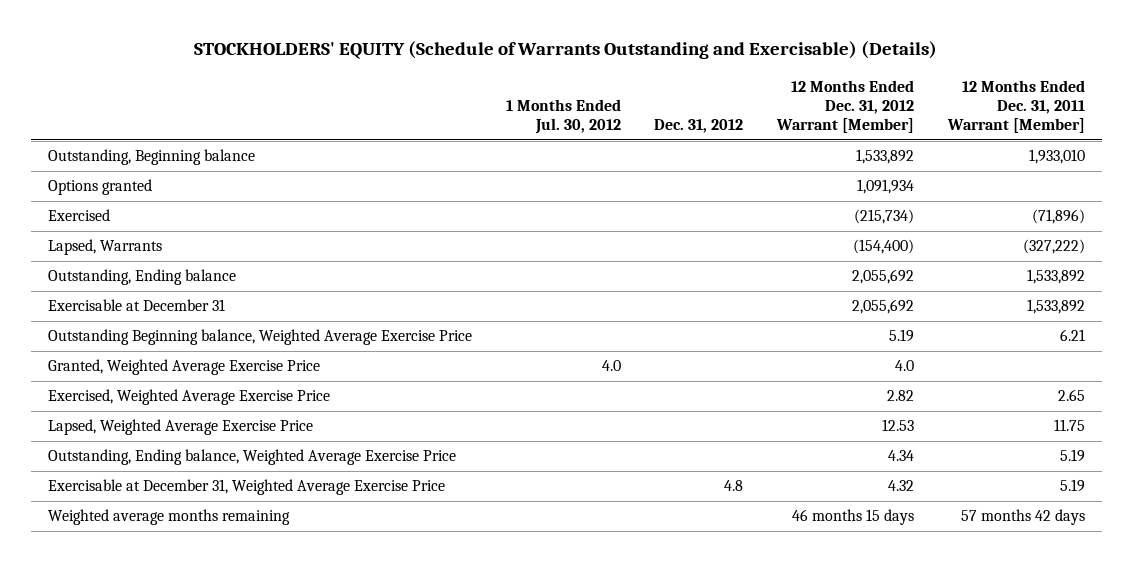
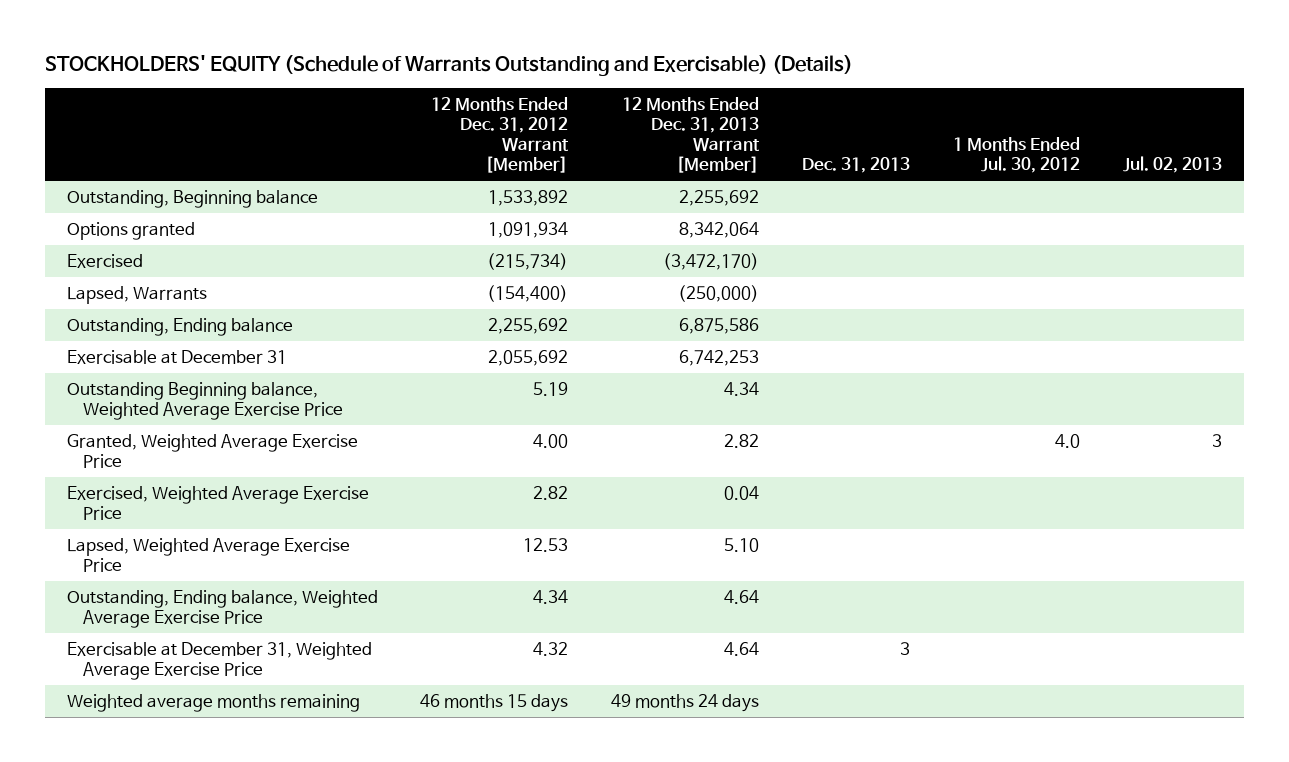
- | 1 Months Ended Jul. 30, 2012 | Dec. 31, 2012 | 12 Months Ended Dec. 31, 2012 Warrant [Member] | 12 Months Ended Dec. 31, 2011 Warrant [Member]
+ | 12 Months Ended Dec. 31, 2012 Warrant [Member] | 12 Months Ended Dec. 31, 2013 Warrant [Member] | Dec. 31, 2013 | 1 Months Ended Jul. 30, 2012 | Jul. 02, 2013
- Outstanding, Ending balance | | | 2,055,692 | 1,533,892
+ Outstanding, Ending balance | 2,255,692 | 6,875,586 | | |
- Granted, Weighted Average Exercise Price | 4.0 | | 4.0 |
+ Granted, Weighted Average Exercise Price | 4.00 | 2.82 | | 4.0 | 3

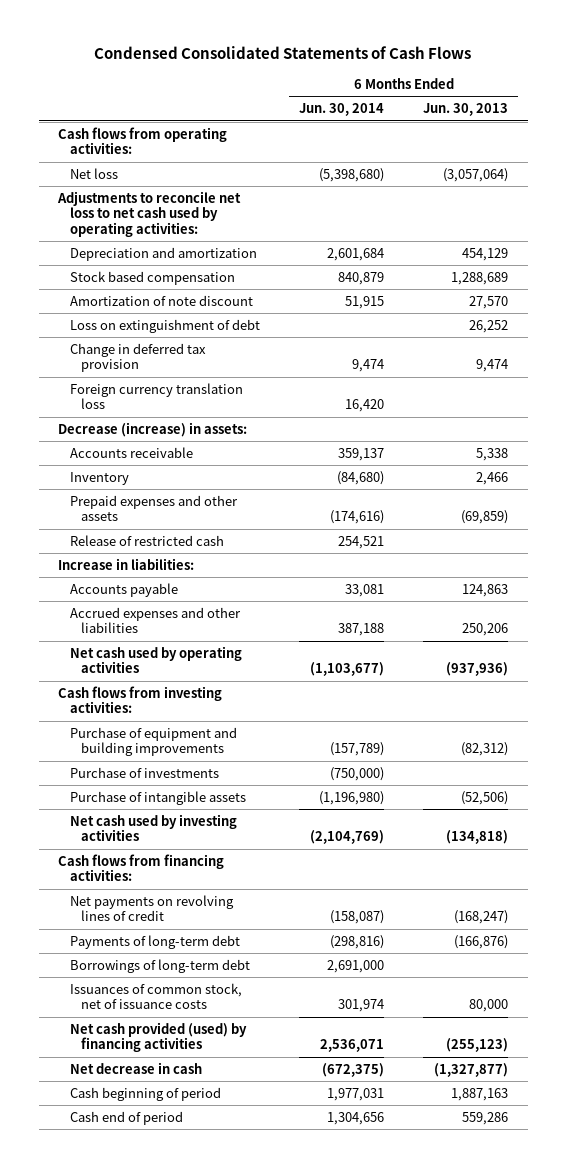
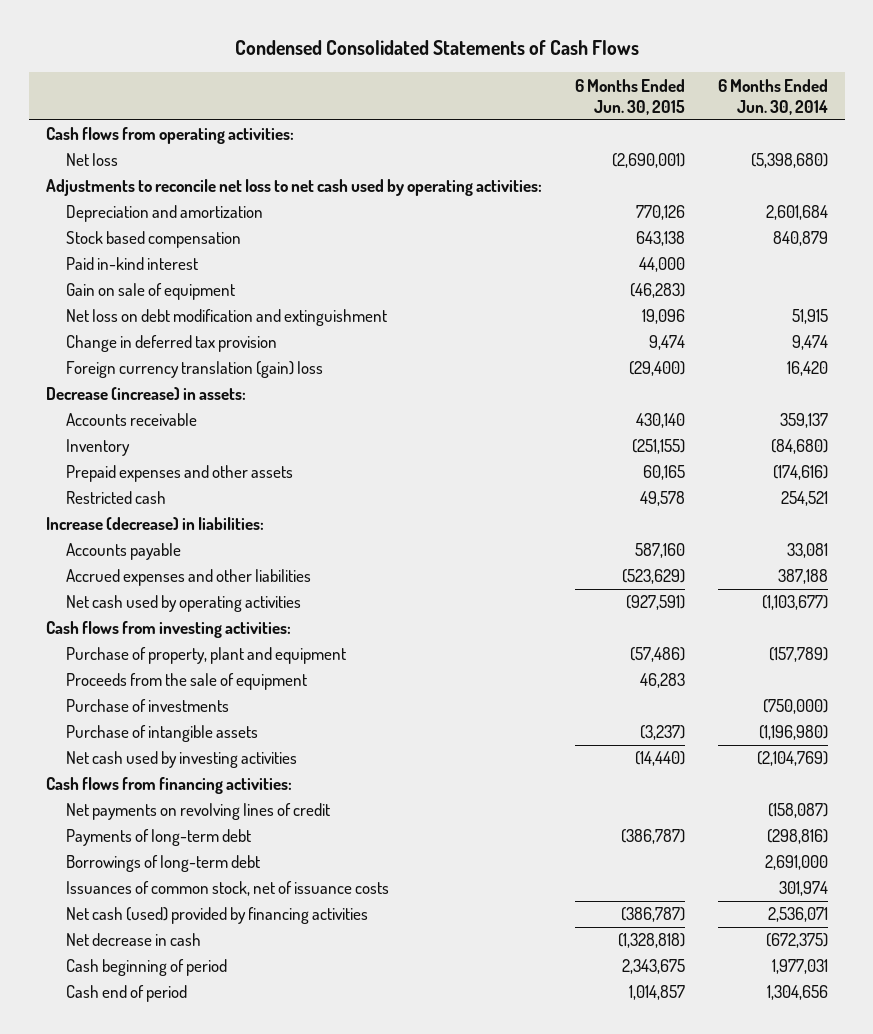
- | 6 Months Ended Jun. 30, 2014 | 6 Months Ended Jun. 30, 2013
+ | 6 Months Ended Jun. 30, 2015 | 6 Months Ended Jun. 30, 2014
- Amortization of note discount | 51,915 | 27,570
- Loss on extinguishment of debt | | 26,252
+ Paid in-kind interest | 44,000 |
+ Gain on sale of equipment | (46,283) |
+ Net loss on debt modification and extinguishment | 19,096 | 51,915
- Foreign currency translation loss | 16,420 |
+ Foreign currency translation (gain) loss | (29,400) | 16,420
- Release of restricted cash | 254,521 |
- Increase in liabilities:
+ Restricted cash | 49,578 | 254,521
+ Increase (decrease) in liabilities:
- Purchase of equipment and building improvements | (157,789) | (82,312)
+ Purchase of property, plant and equipment | (57,486) | (157,789)
+ Proceeds from the sale of equipment | 46,283 |
- Net cash provided (used) by financing activities | 2,536,071 | (255,123)
+ Net cash (used) provided by financing activities | (386,787) | 2,536,071

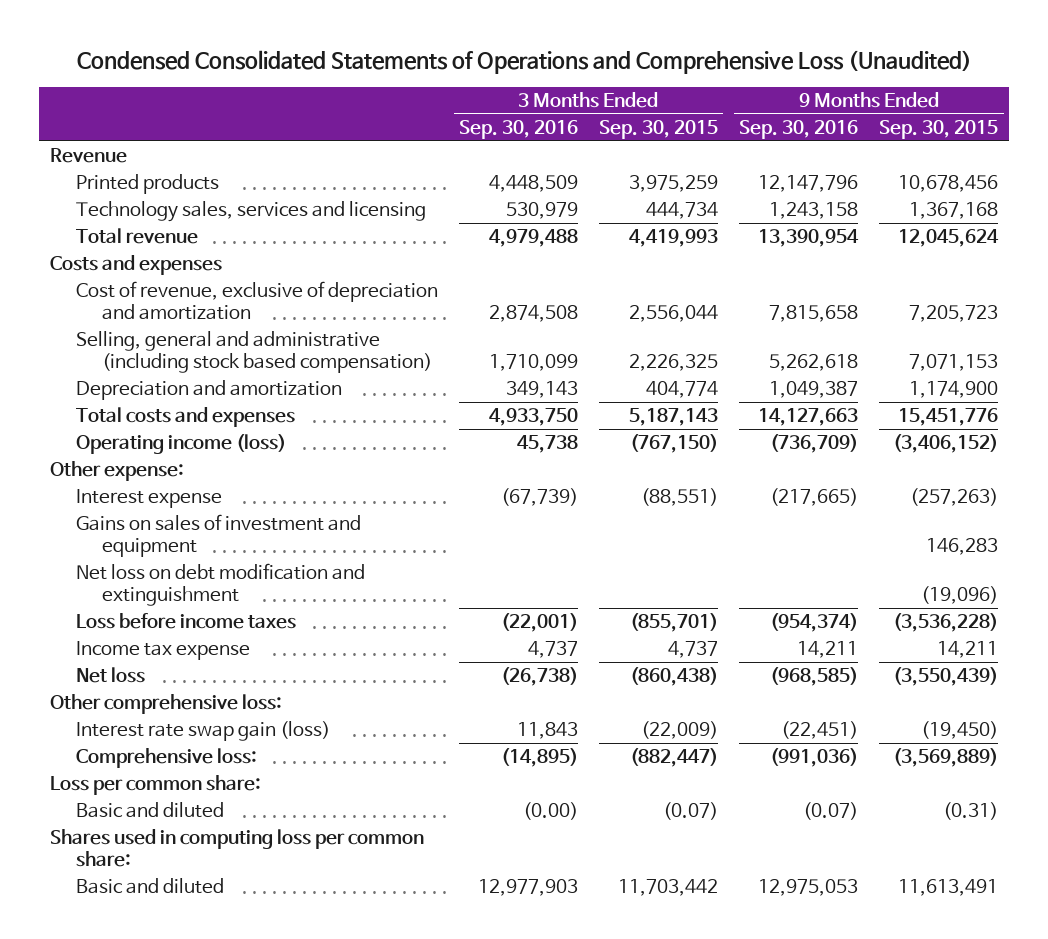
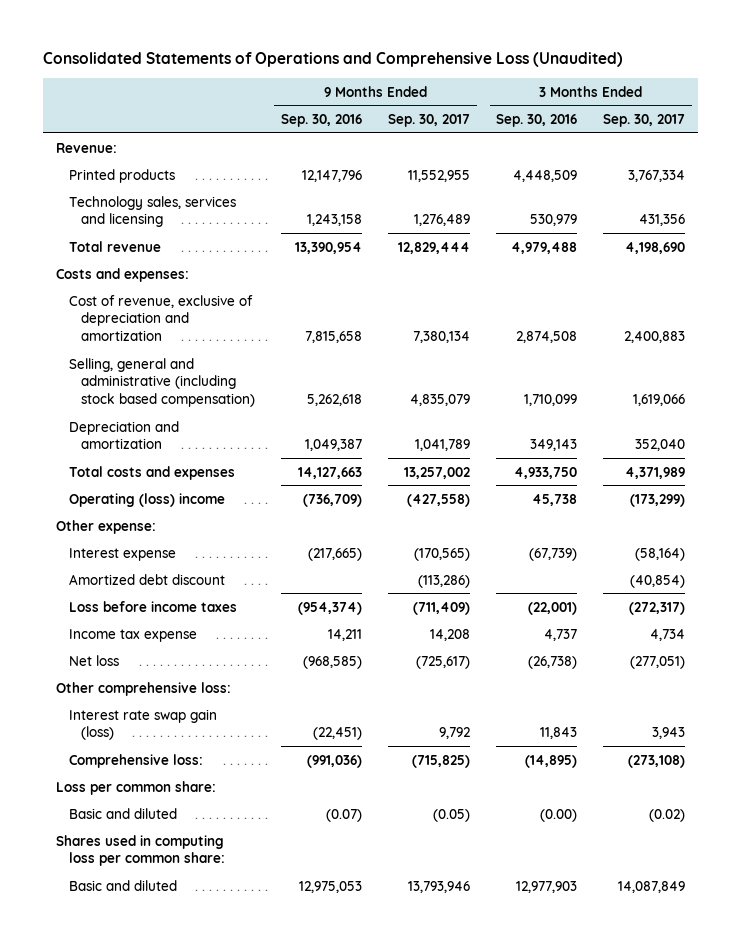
- Condensed Consolidated Statements of Operations and Comprehensive Loss (Unaudited)
+ Consolidated Statements of Operations and Comprehensive Loss (Unaudited)
- | 3 Months Ended Sep. 30, 2016 | 3 Months Ended Sep. 30, 2015 | 9 Months Ended Sep. 30, 2016 | 9 Months Ended Sep. 30, 2015
+ | 9 Months Ended Sep. 30, 2016 | 9 Months Ended Sep. 30, 2017 | 3 Months Ended Sep. 30, 2016 | 3 Months Ended Sep. 30, 2017
- Revenue
+ Revenue:
- Costs and expenses
+ Costs and expenses:
- Operating income (loss) | 45,738 | (767,150) | (736,709) | (3,406,152)
+ Operating (loss) income | (736,709) | (427,558) | 45,738 | (173,299)
- Gains on sales of investment and equipment | | | | 146,283
- Net loss on debt modification and extinguishment | | | | (19,096)
+ Amortized debt discount | | (113,286) | | (40,854)

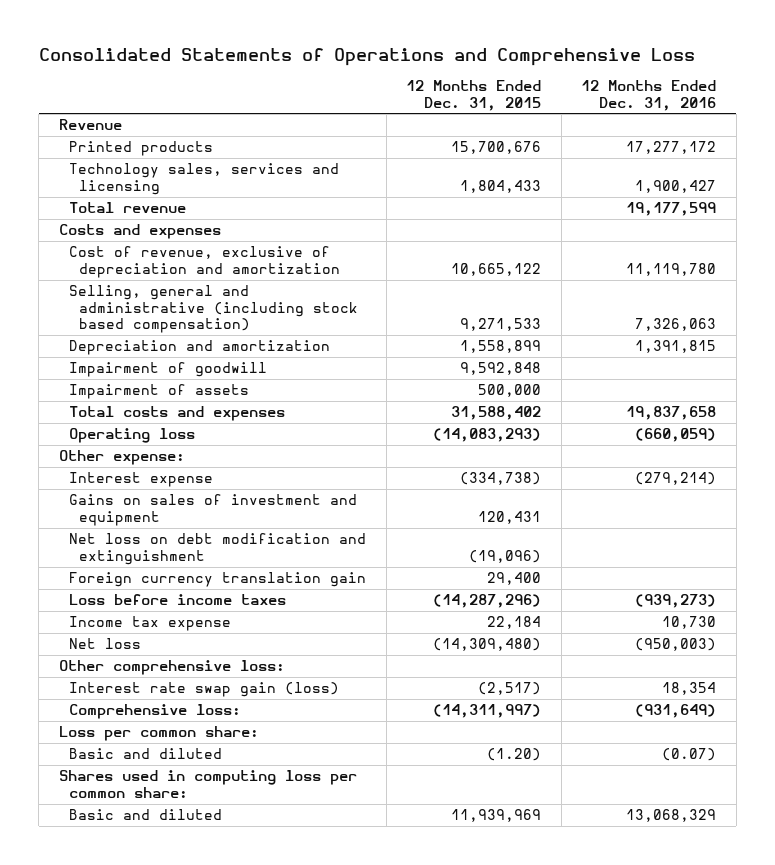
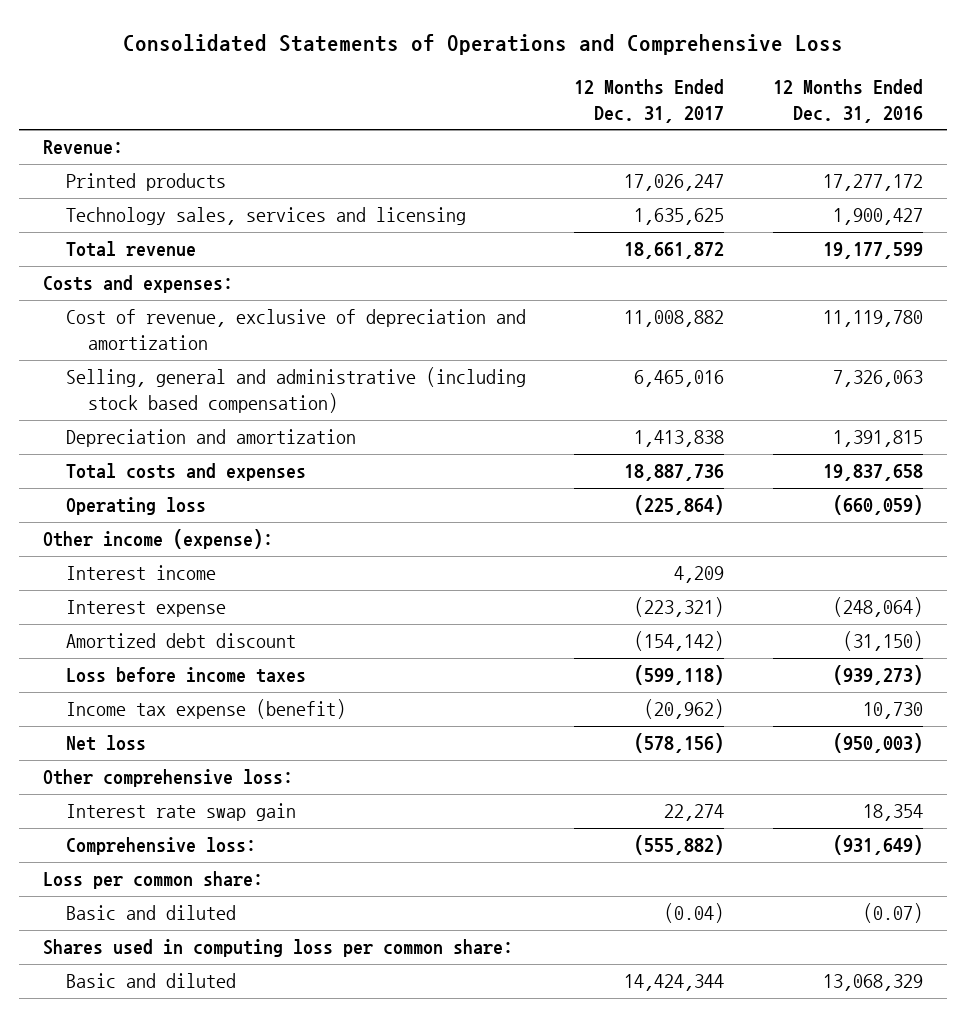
- | 12 Months Ended Dec. 31, 2015 | 12 Months Ended Dec. 31, 2016
+ | 12 Months Ended Dec. 31, 2017 | 12 Months Ended Dec. 31, 2016
- Revenue
+ Revenue:
- Costs and expenses
+ Costs and expenses:
- Impairment of goodwill | 9,592,848 |
- Impairment of assets | 500,000 |
- Other expense:
- Interest expense | (334,738) | (279,214)
- Gains on sales of investment and equipment | 120,431 |
- Net loss on debt modification and extinguishment | (19,096) |
- Foreign currency translation gain | 29,400 |
+ Other income (expense):
+ Interest income | 4,209 |
+ Interest expense | (223,321) | (248,064)
+ Amortized debt discount | (154,142) | (31,150)
- Income tax expense | 22,184 | 10,730
+ Income tax expense (benefit) | (20,962) | 10,730
- Interest rate swap gain (loss) | (2,517) | 18,354
+ Interest rate swap gain | 22,274 | 18,354

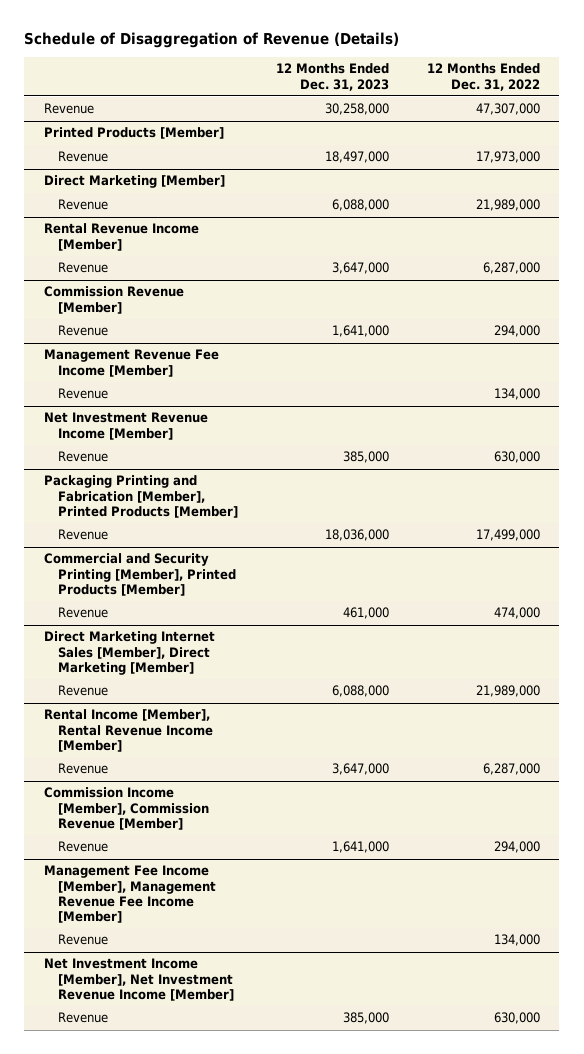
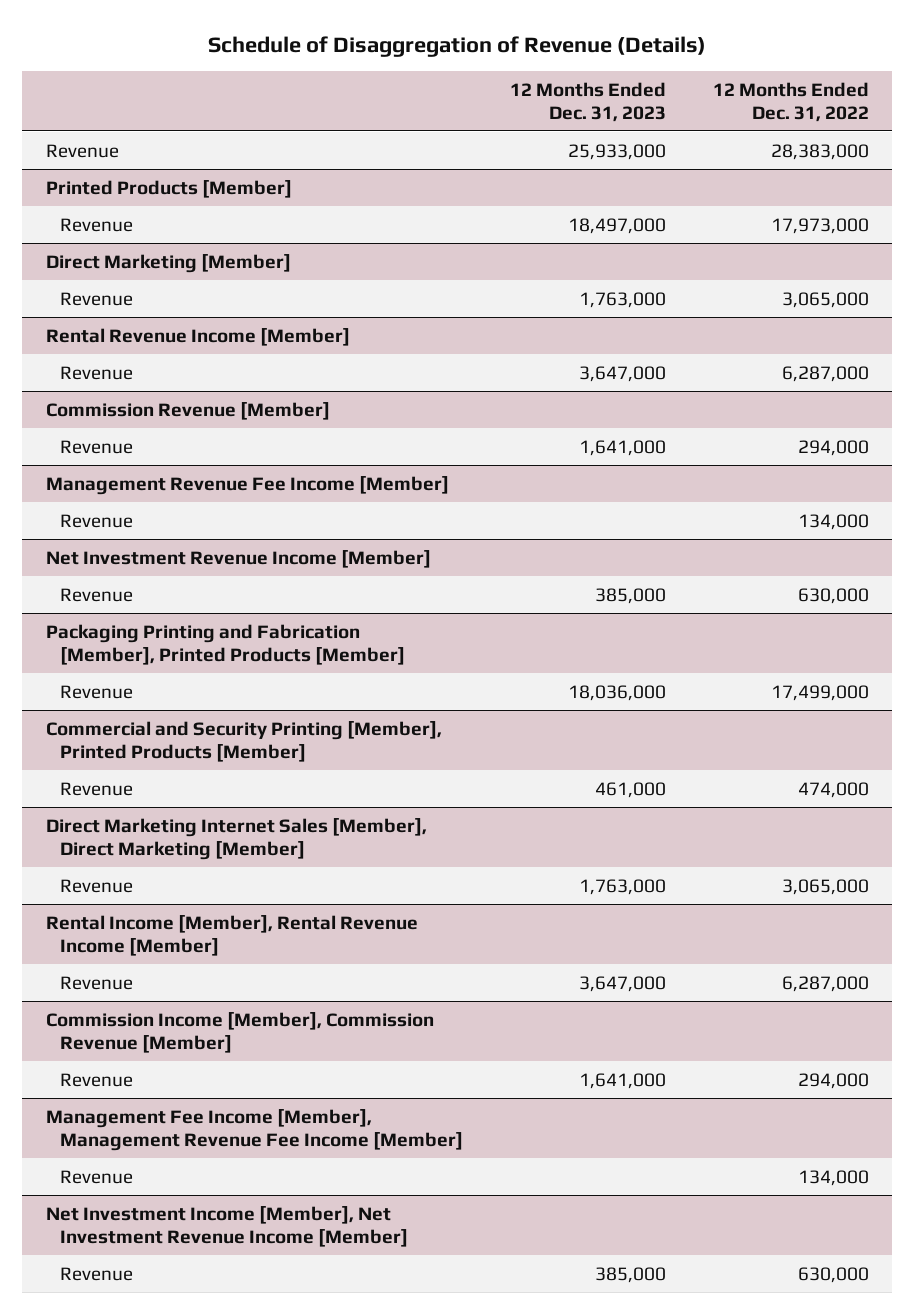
- Revenue | 30,258,000 | 47,307,000
+ Revenue | 25,933,000 | 28,383,000
@ Direct Marketing [Member]
- Revenue | 6,088,000 | 21,989,000
+ Revenue | 1,763,000 | 3,065,000
@ Direct Marketing Internet Sales [Member], Direct Marketing [Member]
- Revenue | 6,088,000 | 21,989,000
+ Revenue | 1,763,000 | 3,065,000

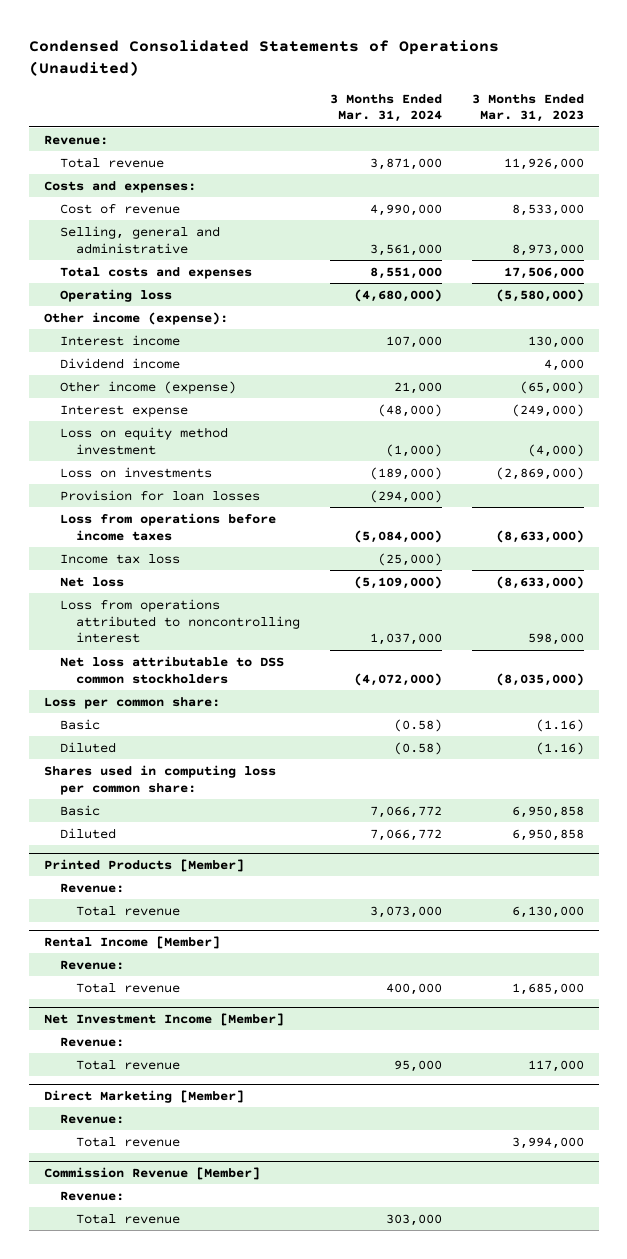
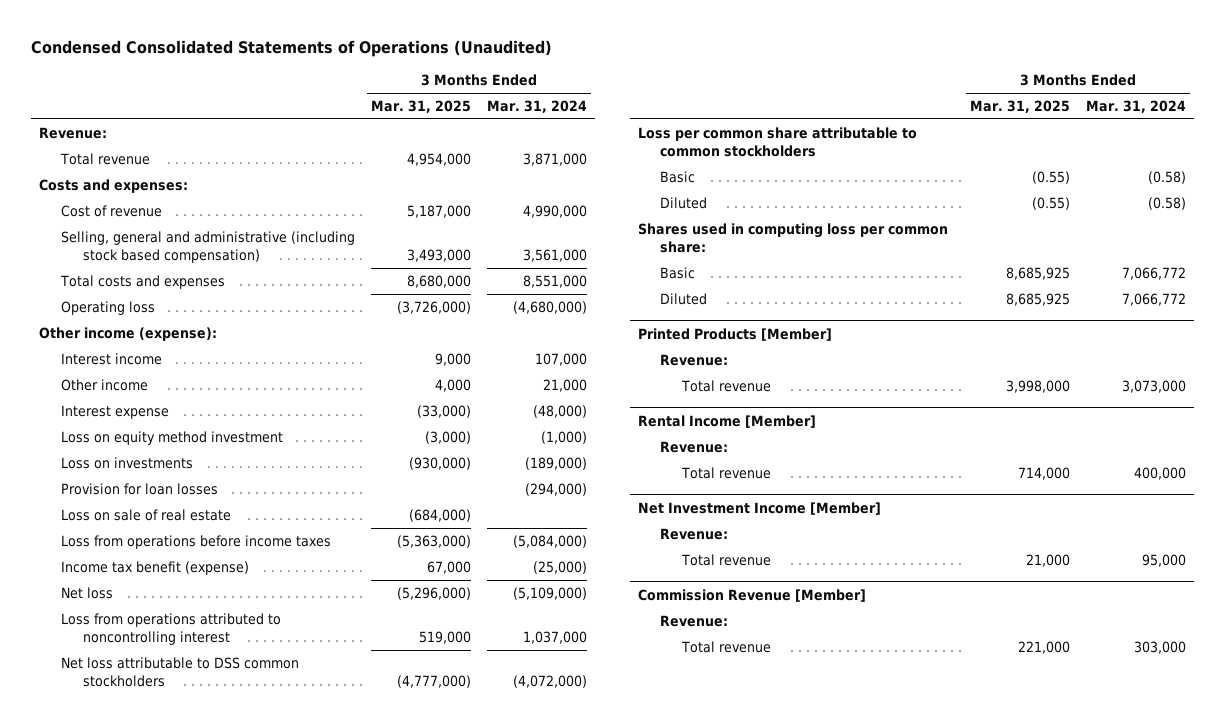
- | 3 Months Ended Mar. 31, 2024 | 3 Months Ended Mar. 31, 2023
+ | 3 Months Ended Mar. 31, 2025 | 3 Months Ended Mar. 31, 2024
- Selling, general and administrative | 3,561,000 | 8,973,000
+ Selling, general and administrative (including stock based compensation) | 3,493,000 | 3,561,000
- Dividend income | | 4,000
- Other income (expense) | 21,000 | (65,000)
+ Other income | 4,000 | 21,000
+ Loss on sale of real estate | (684,000) |
- Income tax loss | (25,000) |
+ Income tax benefit (expense) | 67,000 | (25,000)
- Loss per common share:
+ Loss per common share attributable to common stockholders
- Direct Marketing [Member]
- Revenue:
- Total revenue | | 3,994,000

